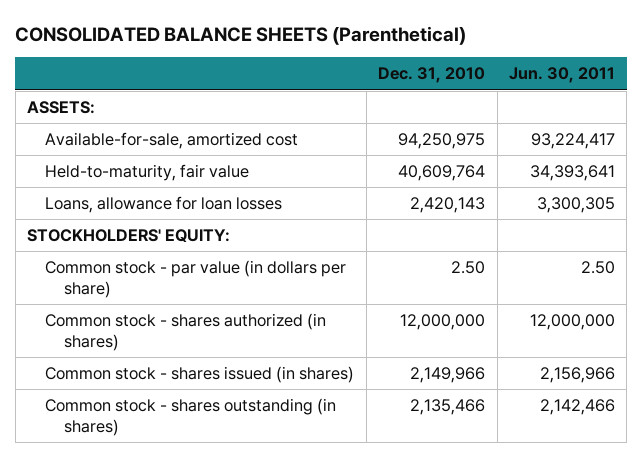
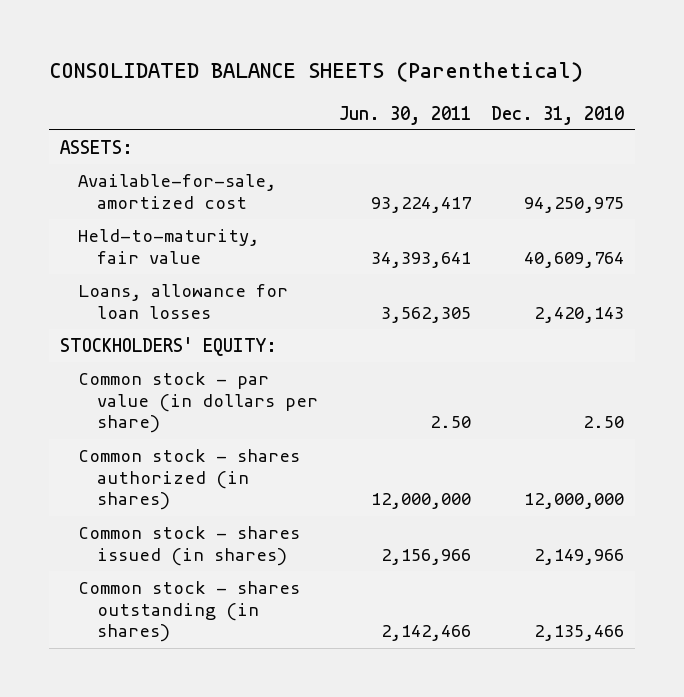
- | Dec. 31, 2010 | Jun. 30, 2011
+ | Jun. 30, 2011 | Dec. 31, 2010
- Loans, allowance for loan losses | 2,420,143 | 3,300,305
+ Loans, allowance for loan losses | 3,562,305 | 2,420,143

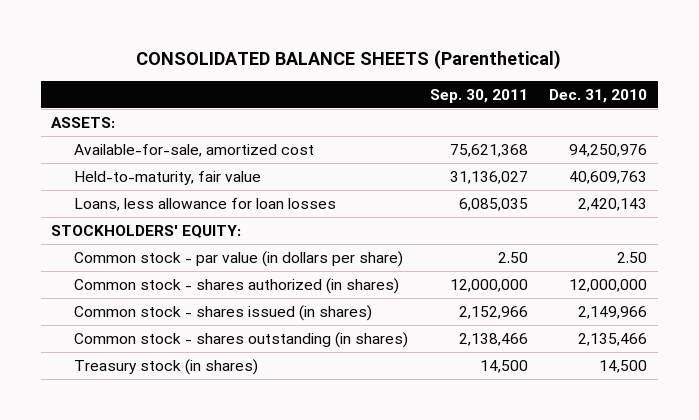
- | Jun. 30, 2011 | Dec. 31, 2010
+ | Sep. 30, 2011 | Dec. 31, 2010
- Available-for-sale, amortized cost | 93,224,417 | 94,250,975
- Held-to-maturity, fair value | 34,393,641 | 40,609,764
- Loans, allowance for loan losses | 3,562,305 | 2,420,143
+ Available-for-sale, amortized cost | 75,621,368 | 94,250,976
+ Held-to-maturity, fair value | 31,136,027 | 40,609,763
+ Loans, less allowance for loan losses | 6,085,035 | 2,420,143
+ Treasury stock (in shares) | 14,500 | 14,500

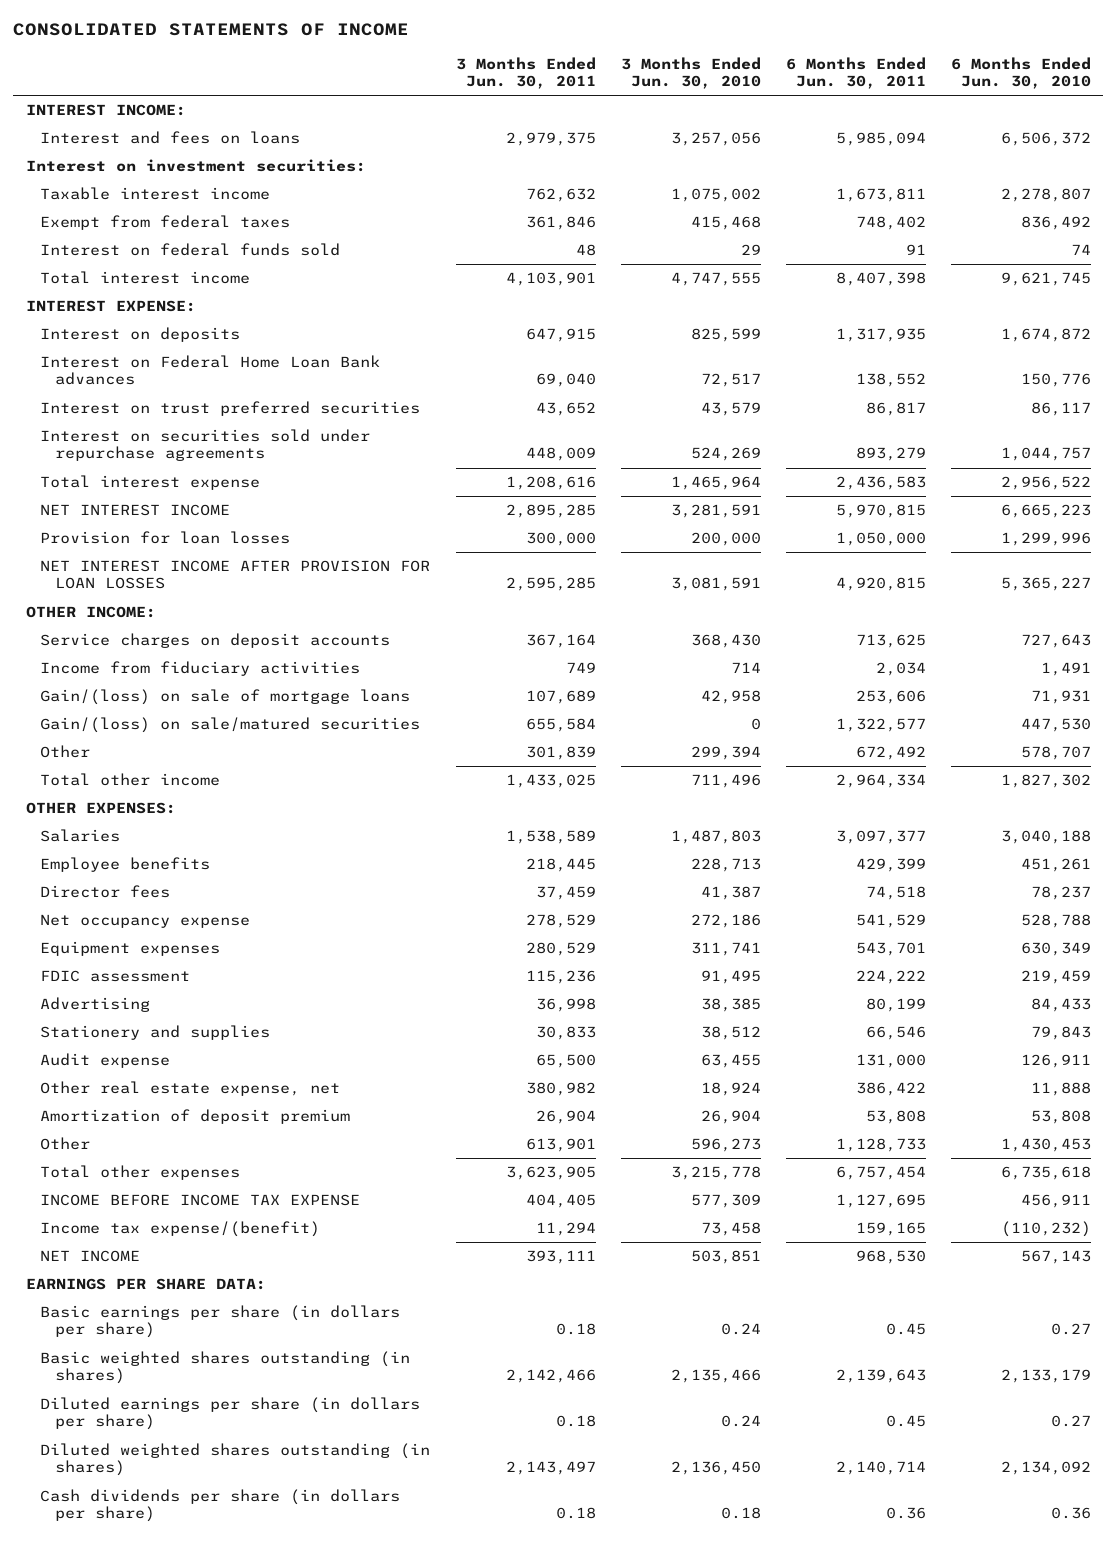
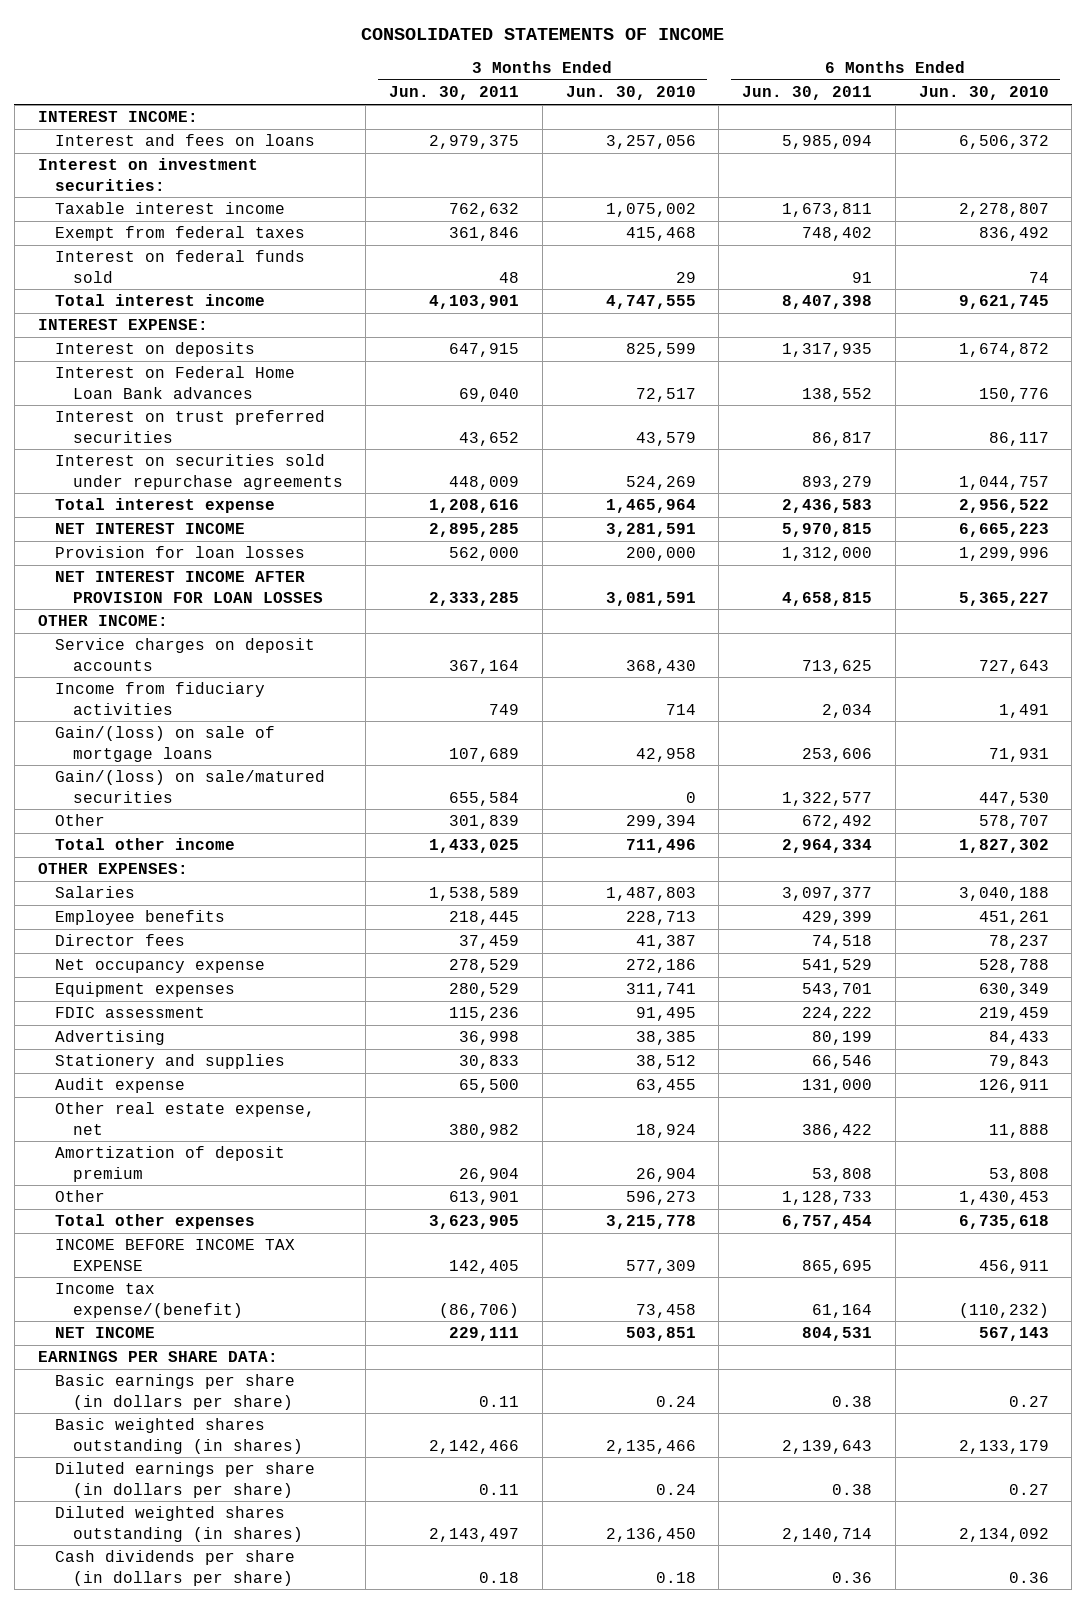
- Provision for loan losses | 300,000 | 200,000 | 1,050,000 | 1,299,996
- NET INTEREST INCOME AFTER PROVISION FOR LOAN LOSSES | 2,595,285 | 3,081,591 | 4,920,815 | 5,365,227
+ Provision for loan losses | 562,000 | 200,000 | 1,312,000 | 1,299,996
+ NET INTEREST INCOME AFTER PROVISION FOR LOAN LOSSES | 2,333,285 | 3,081,591 | 4,658,815 | 5,365,227
- INCOME BEFORE INCOME TAX EXPENSE | 404,405 | 577,309 | 1,127,695 | 456,911
- Income tax expense/(benefit) | 11,294 | 73,458 | 159,165 | (110,232)
- NET INCOME | 393,111 | 503,851 | 968,530 | 567,143
+ INCOME BEFORE INCOME TAX EXPENSE | 142,405 | 577,309 | 865,695 | 456,911
+ Income tax expense/(benefit) | (86,706) | 73,458 | 61,164 | (110,232)
+ NET INCOME | 229,111 | 503,851 | 804,531 | 567,143
- Basic earnings per share (in dollars per share) | 0.18 | 0.24 | 0.45 | 0.27
+ Basic earnings per share (in dollars per share) | 0.11 | 0.24 | 0.38 | 0.27
- Diluted earnings per share (in dollars per share) | 0.18 | 0.24 | 0.45 | 0.27
+ Diluted earnings per share (in dollars per share) | 0.11 | 0.24 | 0.38 | 0.27

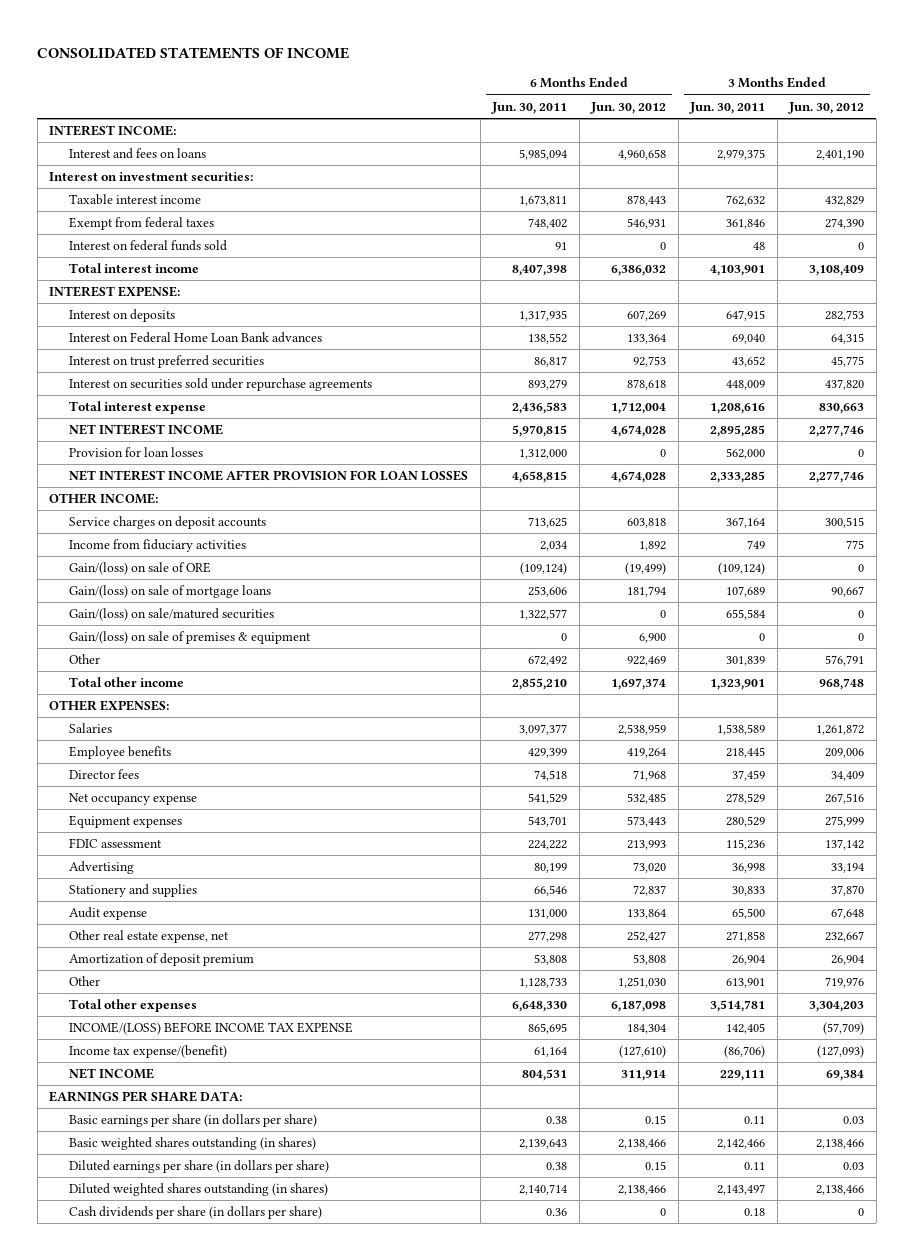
- | 3 Months Ended Jun. 30, 2011 | 3 Months Ended Jun. 30, 2010 | 6 Months Ended Jun. 30, 2011 | 6 Months Ended Jun. 30, 2010
+ | 6 Months Ended Jun. 30, 2011 | 6 Months Ended Jun. 30, 2012 | 3 Months Ended Jun. 30, 2011 | 3 Months Ended Jun. 30, 2012
+ Gain/(loss) on sale of ORE | (109,124) | (19,499) | (109,124) | 0
+ Gain/(loss) on sale of premises & equipment | 0 | 6,900 | 0 | 0
- Total other income | 1,433,025 | 711,496 | 2,964,334 | 1,827,302
+ Total other income | 2,855,210 | 1,697,374 | 1,323,901 | 968,748
- Other real estate expense, net | 380,982 | 18,924 | 386,422 | 11,888
+ Other real estate expense, net | 277,298 | 252,427 | 271,858 | 232,667
- Total other expenses | 3,623,905 | 3,215,778 | 6,757,454 | 6,735,618
- INCOME BEFORE INCOME TAX EXPENSE | 142,405 | 577,309 | 865,695 | 456,911
+ Total other expenses | 6,648,330 | 6,187,098 | 3,514,781 | 3,304,203
+ INCOME/(LOSS) BEFORE INCOME TAX EXPENSE | 865,695 | 184,304 | 142,405 | (57,709)

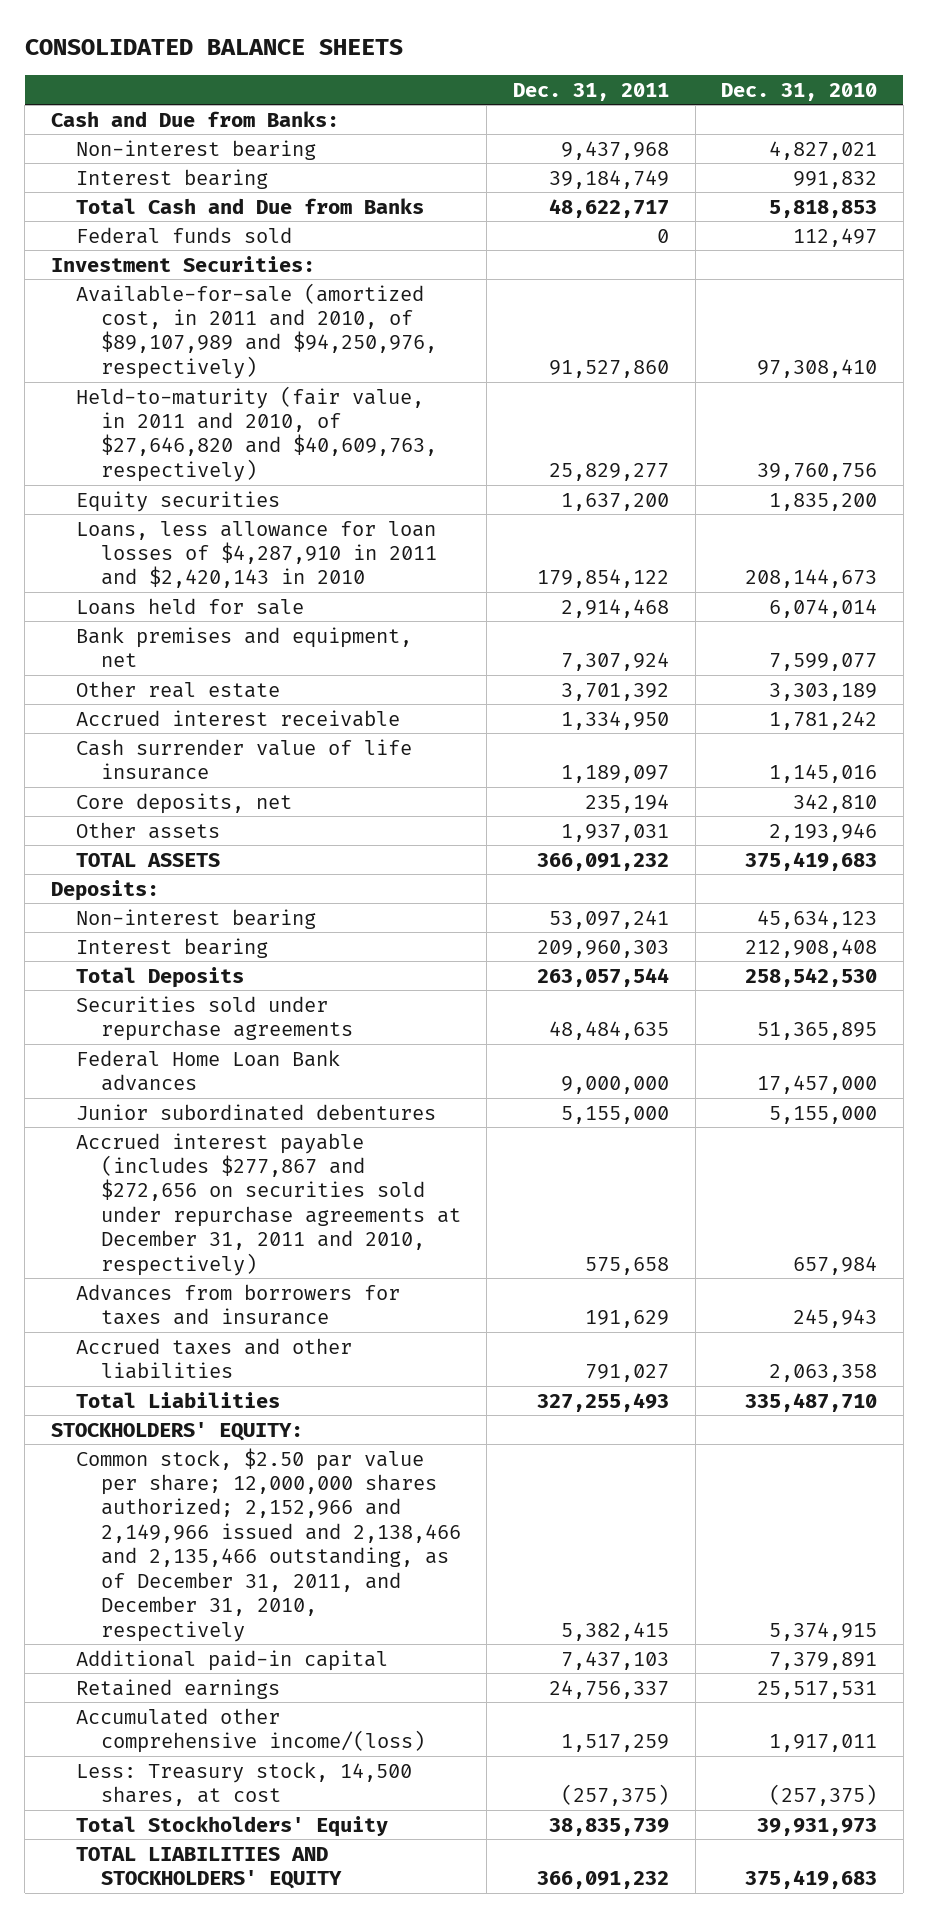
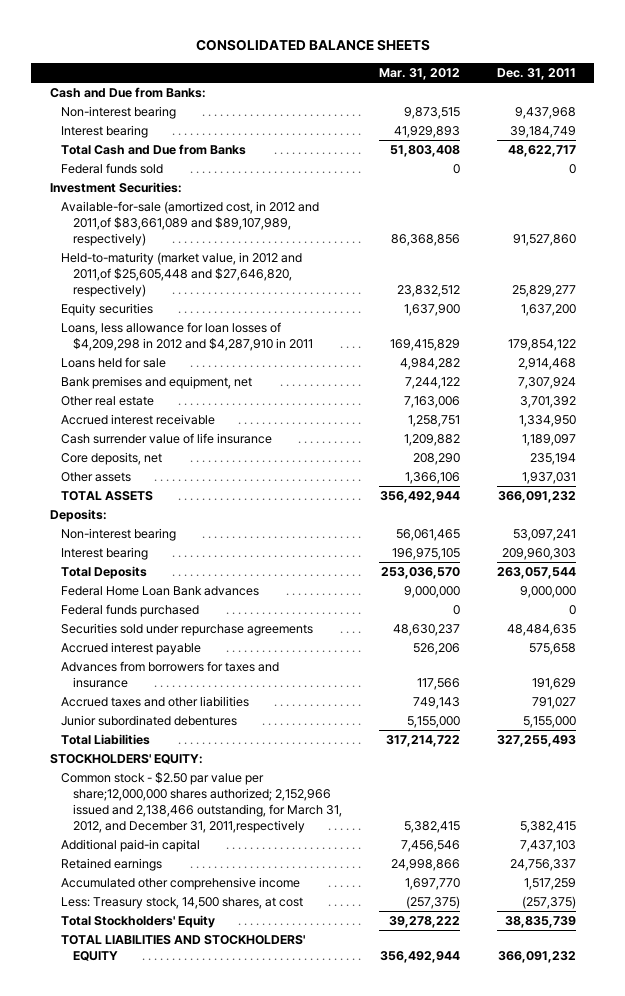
- | Dec. 31, 2011 | Dec. 31, 2010
+ | Mar. 31, 2012 | Dec. 31, 2011
- Available-for-sale (amortized cost, in 2011 and 2010, of $89,107,989 and $94,250,976, respectively) | 91,527,860 | 97,308,410
- Held-to-maturity (fair value, in 2011 and 2010, of $27,646,820 and $40,609,763, respectively) | 25,829,277 | 39,760,756
+ Available-for-sale (amortized cost, in 2012 and 2011,of $83,661,089 and $89,107,989, respectively) | 86,368,856 | 91,527,860
+ Held-to-maturity (market value, in 2012 and 2011,of $25,605,448 and $27,646,820, respectively) | 23,832,512 | 25,829,277
- Loans, less allowance for loan losses of $4,287,910 in 2011 and $2,420,143 in 2010 | 179,854,122 | 208,144,673
+ Loans, less allowance for loan losses of $4,209,298 in 2012 and $4,287,910 in 2011 | 169,415,829 | 179,854,122
- Accrued interest payable (includes $277,867 and $272,656 on securities sold under repurchase agreements at December 31, 2011 and 2010, respectively) | 575,658 | 657,984
+ Federal funds purchased | 0 | 0
moved down: Securities sold under repurchase agreements | 48,630,237 | 48,484,635
+ Accrued interest payable | 526,206 | 575,658
moved down: Junior subordinated debentures | 5,155,000 | 5,155,000
- Common stock, $2.50 par value per share; 12,000,000 shares authorized; 2,152,966 and 2,149,966 issued and 2,138,466 and 2,135,466 outstanding, as of December 31, 2011, and December 31, 2010, respectively | 5,382,415 | 5,374,915
+ Common stock - $2.50 par value per share;12,000,000 shares authorized; 2,152,966 issued and 2,138,466 outstanding, for March 31, 2012, and December 31, 2011,respectively | 5,382,415 | 5,382,415
- Accumulated other comprehensive income/(loss) | 1,517,259 | 1,917,011
+ Accumulated other comprehensive income | 1,697,770 | 1,517,259

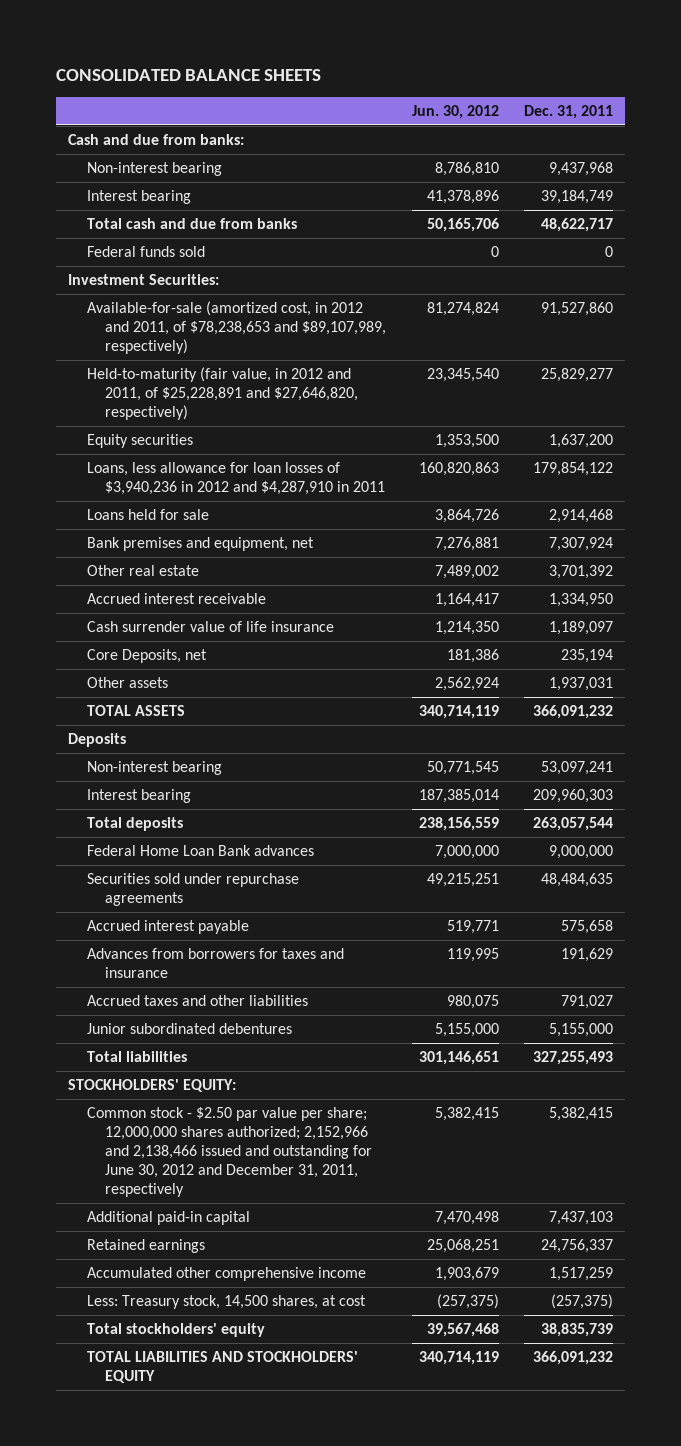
- | Mar. 31, 2012 | Dec. 31, 2011
+ | Jun. 30, 2012 | Dec. 31, 2011
- Cash and Due from Banks:
+ Cash and due from banks:
- Total Cash and Due from Banks | 51,803,408 | 48,622,717
+ Total cash and due from banks | 50,165,706 | 48,622,717
- Available-for-sale (amortized cost, in 2012 and 2011,of $83,661,089 and $89,107,989, respectively) | 86,368,856 | 91,527,860
- Held-to-maturity (market value, in 2012 and 2011,of $25,605,448 and $27,646,820, respectively) | 23,832,512 | 25,829,277
+ Available-for-sale (amortized cost, in 2012 and 2011, of $78,238,653 and $89,107,989, respectively) | 81,274,824 | 91,527,860
+ Held-to-maturity (fair value, in 2012 and 2011, of $25,228,891 and $27,646,820, respectively) | 23,345,540 | 25,829,277
- Loans, less allowance for loan losses of $4,209,298 in 2012 and $4,287,910 in 2011 | 169,415,829 | 179,854,122
+ Loans, less allowance for loan losses of $3,940,236 in 2012 and $4,287,910 in 2011 | 160,820,863 | 179,854,122
- Core deposits, net | 208,290 | 235,194
+ Core Deposits, net | 181,386 | 235,194
- Deposits:
+ Deposits
- Total Deposits | 253,036,570 | 263,057,544
+ Total deposits | 238,156,559 | 263,057,544
- Federal funds purchased | 0 | 0
- Total Liabilities | 317,214,722 | 327,255,493
+ Total liabilities | 301,146,651 | 327,255,493
- Common stock - $2.50 par value per share;12,000,000 shares authorized; 2,152,966 issued and 2,138,466 outstanding, for March 31, 2012, and December 31, 2011,respectively | 5,382,415 | 5,382,415
+ Common stock - $2.50 par value per share; 12,000,000 shares authorized; 2,152,966 and 2,138,466 issued and outstanding for June 30, 2012 and December 31, 2011, respectively | 5,382,415 | 5,382,415
- Total Stockholders' Equity | 39,278,222 | 38,835,739
+ Total stockholders' equity | 39,567,468 | 38,835,739

